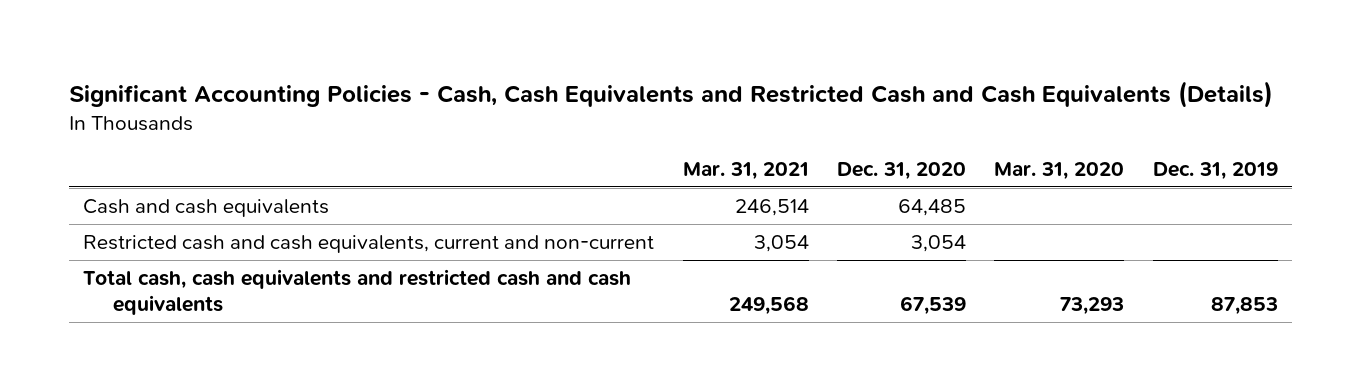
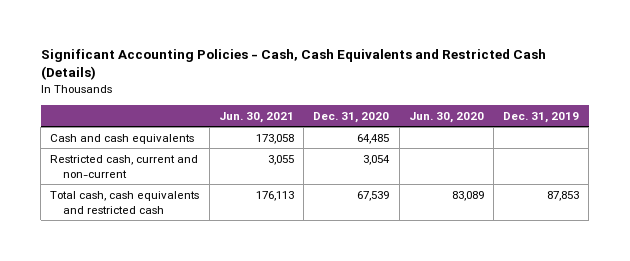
- Significant Accounting Policies - Cash, Cash Equivalents and Restricted Cash and Cash Equivalents (Details)
+ Significant Accounting Policies - Cash, Cash Equivalents and Restricted Cash (Details)
- | Mar. 31, 2021 | Dec. 31, 2020 | Mar. 31, 2020 | Dec. 31, 2019
+ | Jun. 30, 2021 | Dec. 31, 2020 | Jun. 30, 2020 | Dec. 31, 2019
- Restricted cash and cash equivalents, current and non-current | 3,054 | 3,054 | |
- Total cash, cash equivalents and restricted cash and cash equivalents | 249,568 | 67,539 | 73,293 | 87,853
+ Restricted cash, current and non-current | 3,055 | 3,054 | |
+ Total cash, cash equivalents and restricted cash | 176,113 | 67,539 | 83,089 | 87,853

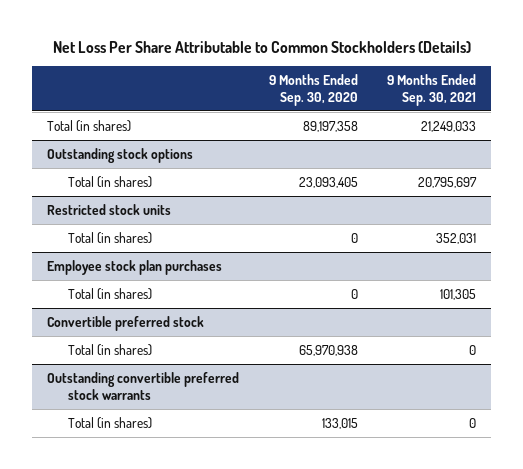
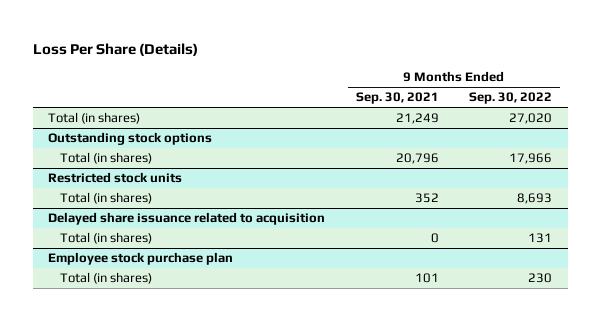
- Net Loss Per Share Attributable to Common Stockholders (Details)
+ Loss Per Share (Details)
- | 9 Months Ended Sep. 30, 2020 | 9 Months Ended Sep. 30, 2021
+ | 9 Months Ended Sep. 30, 2021 | 9 Months Ended Sep. 30, 2022
- Total (in shares) | 89,197,358 | 21,249,033
+ Total (in shares) | 21,249 | 27,020
@ Outstanding stock options
- Total (in shares) | 23,093,405 | 20,795,697
+ Total (in shares) | 20,796 | 17,966
@ Restricted stock units
- Total (in shares) | 0 | 352,031
- Employee stock plan purchases
- Total (in shares) | 0 | 101,305
- Convertible preferred stock
- Total (in shares) | 65,970,938 | 0
- Outstanding convertible preferred stock warrants
@ Restricted stock units
+ Total (in shares) | 352 | 8,693
+ Delayed share issuance related to acquisition
+ Employee stock purchase plan
+ Total (in shares) | 101 | 230

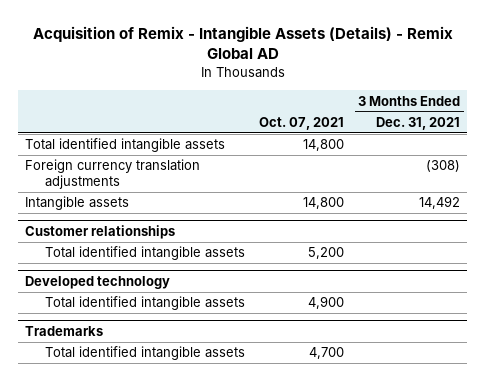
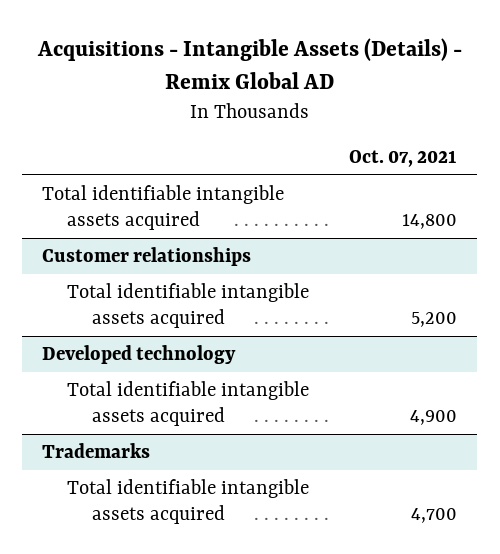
- Acquisition of Remix - Intangible Assets (Details) - Remix Global AD
+ Acquisitions - Intangible Assets (Details) - Remix Global AD
- | Oct. 07, 2021 | 3 Months Ended Dec. 31, 2021
+ | Oct. 07, 2021
- Total identified intangible assets | 14,800 |
- Foreign currency translation adjustments | | (308)
- Intangible assets | 14,800 | 14,492
+ Total identifiable intangible assets acquired | 14,800
@ Customer relationships
- Total identified intangible assets | 5,200 |
+ Total identifiable intangible assets acquired | 5,200
@ Developed technology
- Total identified intangible assets | 4,900 |
+ Total identifiable intangible assets acquired | 4,900
@ Trademarks
- Total identified intangible assets | 4,700 |
+ Total identifiable intangible assets acquired | 4,700

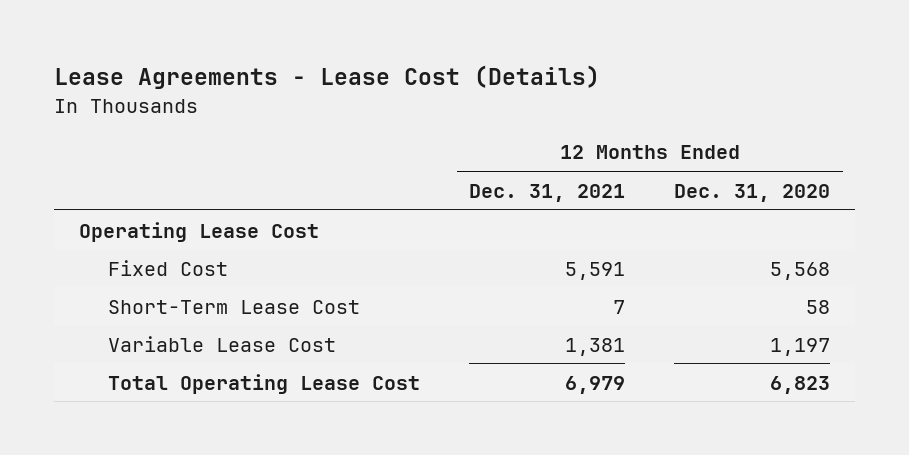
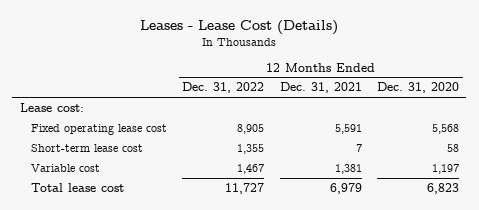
- Lease Agreements - Lease Cost (Details)
+ Leases - Lease Cost (Details)
- | 12 Months Ended Dec. 31, 2021 | 12 Months Ended Dec. 31, 2020
+ | 12 Months Ended Dec. 31, 2022 | 12 Months Ended Dec. 31, 2021 | 12 Months Ended Dec. 31, 2020
- Operating Lease Cost
- Fixed Cost | 5,591 | 5,568
- Short-Term Lease Cost | 7 | 58
- Variable Lease Cost | 1,381 | 1,197
- Total Operating Lease Cost | 6,979 | 6,823
+ Lease cost:
+ Fixed operating lease cost | 8,905 | 5,591 | 5,568
+ Short-term lease cost | 1,355 | 7 | 58
+ Variable cost | 1,467 | 1,381 | 1,197
+ Total lease cost | 11,727 | 6,979 | 6,823

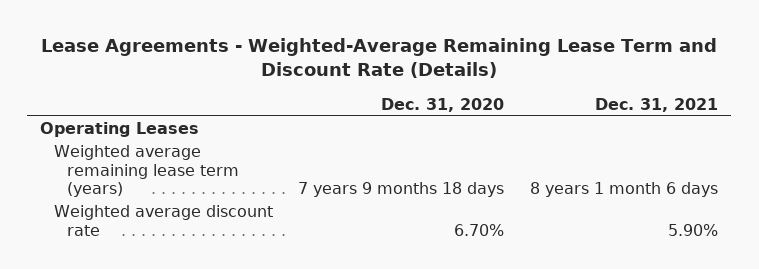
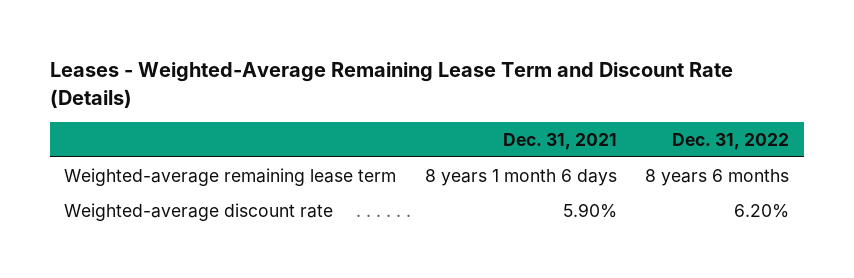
- Lease Agreements - Weighted-Average Remaining Lease Term and Discount Rate (Details)
+ Leases - Weighted-Average Remaining Lease Term and Discount Rate (Details)
- | Dec. 31, 2020 | Dec. 31, 2021
+ | Dec. 31, 2021 | Dec. 31, 2022
- Operating Leases
- Weighted average remaining lease term (years) | 7 years 9 months 18 days | 8 years 1 month 6 days
- Weighted average discount rate | 6.70% | 5.90%
+ Weighted-average remaining lease term | 8 years 1 month 6 days | 8 years 6 months
+ Weighted-average discount rate | 5.90% | 6.20%

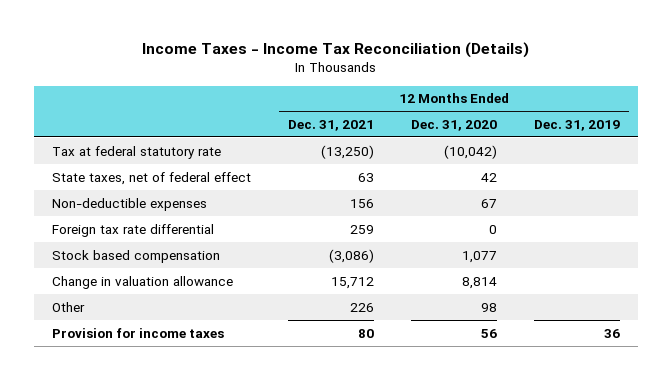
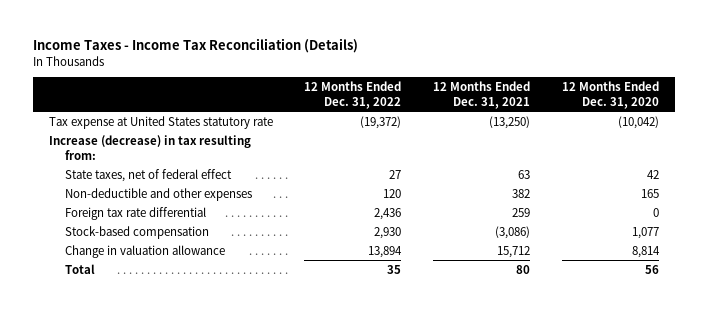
- | 12 Months Ended Dec. 31, 2021 | 12 Months Ended Dec. 31, 2020 | 12 Months Ended Dec. 31, 2019
+ | 12 Months Ended Dec. 31, 2022 | 12 Months Ended Dec. 31, 2021 | 12 Months Ended Dec. 31, 2020
- Tax at federal statutory rate | (13,250) | (10,042) |
+ Tax expense at United States statutory rate | (19,372) | (13,250) | (10,042)
+ Increase (decrease) in tax resulting from:
- Non-deductible expenses | 156 | 67 |
+ Non-deductible and other expenses | 120 | 382 | 165
- Stock based compensation | (3,086) | 1,077 |
+ Stock-based compensation | 2,930 | (3,086) | 1,077
- Other | 226 | 98 |
- Provision for income taxes | 80 | 56 | 36
+ Total | 35 | 80 | 56

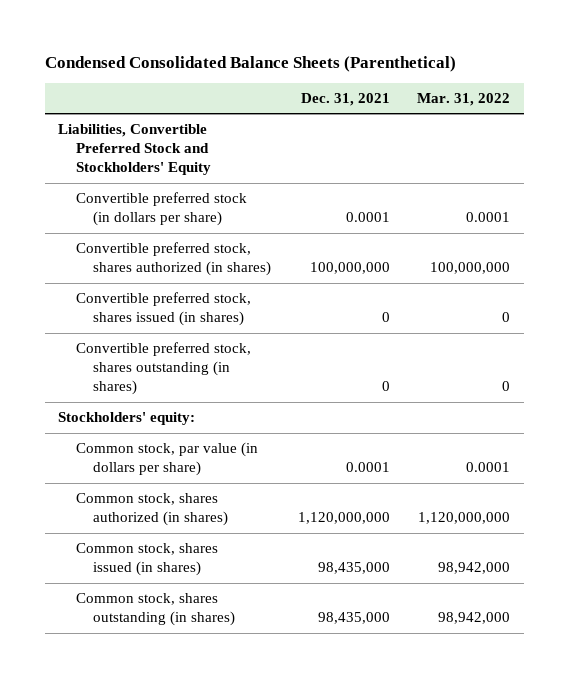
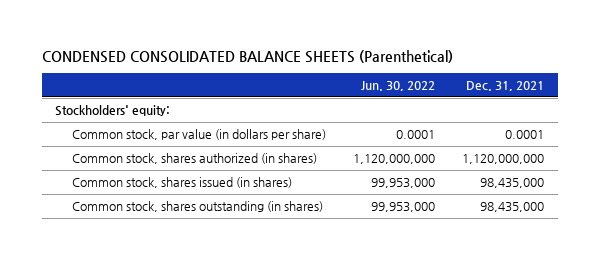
- Condensed Consolidated Balance Sheets (Parenthetical)
+ CONDENSED CONSOLIDATED BALANCE SHEETS (Parenthetical)
- | Dec. 31, 2021 | Mar. 31, 2022
+ | Jun. 30, 2022 | Dec. 31, 2021
- Liabilities, Convertible Preferred Stock and Stockholders' Equity
- Convertible preferred stock (in dollars per share) | 0.0001 | 0.0001
- Convertible preferred stock, shares authorized (in shares) | 100,000,000 | 100,000,000
- Convertible preferred stock, shares issued (in shares) | 0 | 0
- Convertible preferred stock, shares outstanding (in shares) | 0 | 0

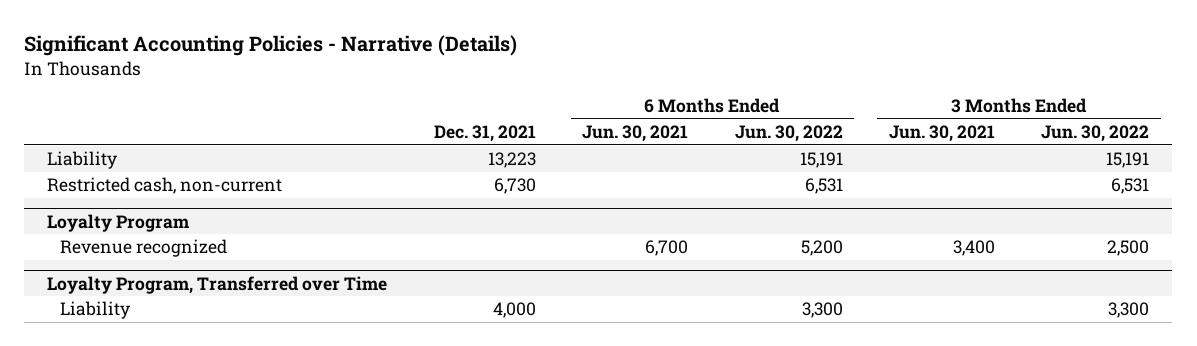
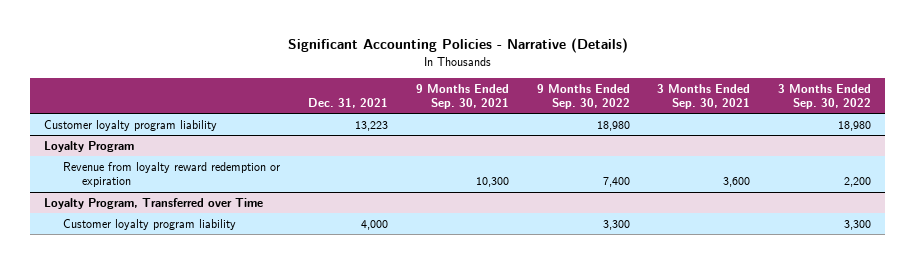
- | Dec. 31, 2021 | 6 Months Ended Jun. 30, 2021 | 6 Months Ended Jun. 30, 2022 | 3 Months Ended Jun. 30, 2021 | 3 Months Ended Jun. 30, 2022
+ | Dec. 31, 2021 | 9 Months Ended Sep. 30, 2021 | 9 Months Ended Sep. 30, 2022 | 3 Months Ended Sep. 30, 2021 | 3 Months Ended Sep. 30, 2022
- Liability | 13,223 | | 15,191 | | 15,191
- Restricted cash, non-current | 6,730 | | 6,531 | | 6,531
+ Customer loyalty program liability | 13,223 | | 18,980 | | 18,980
@ Loyalty Program
- Revenue recognized | | 6,700 | 5,200 | 3,400 | 2,500
+ Revenue from loyalty reward redemption or expiration | | 10,300 | 7,400 | 3,600 | 2,200
@ Loyalty Program, Transferred over Time
- Liability | 4,000 | | 3,300 | | 3,300
+ Customer loyalty program liability | 4,000 | | 3,300 | | 3,300

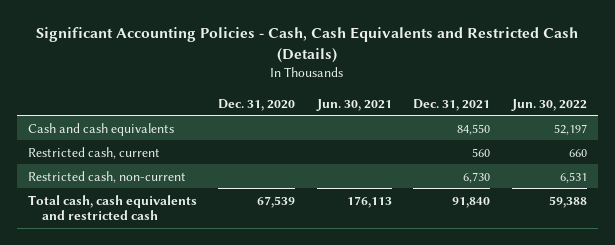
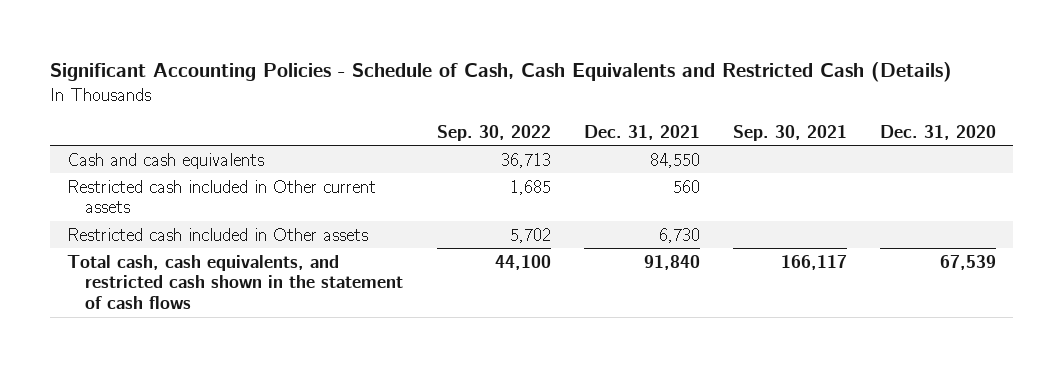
- Significant Accounting Policies - Cash, Cash Equivalents and Restricted Cash (Details)
+ Significant Accounting Policies - Schedule of Cash, Cash Equivalents and Restricted Cash (Details)
- | Dec. 31, 2020 | Jun. 30, 2021 | Dec. 31, 2021 | Jun. 30, 2022
+ | Sep. 30, 2022 | Dec. 31, 2021 | Sep. 30, 2021 | Dec. 31, 2020
- Restricted cash, current | | | 560 | 660
- Restricted cash, non-current | | | 6,730 | 6,531
- Total cash, cash equivalents and restricted cash | 67,539 | 176,113 | 91,840 | 59,388
+ Restricted cash included in Other current assets | 1,685 | 560 | |
+ Restricted cash included in Other assets | 5,702 | 6,730 | |
+ Total cash, cash equivalents, and restricted cash shown in the statement of cash flows | 44,100 | 91,840 | 166,117 | 67,539

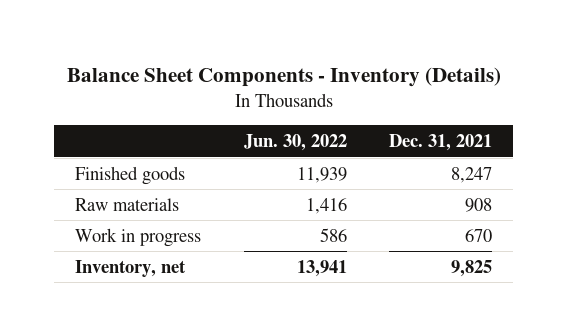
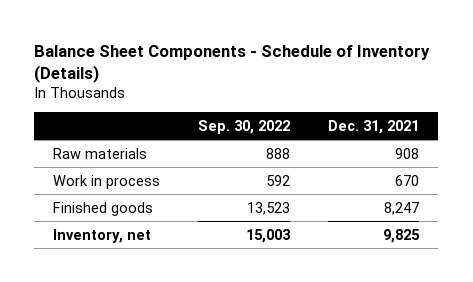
- Balance Sheet Components - Inventory (Details)
+ Balance Sheet Components - Schedule of Inventory (Details)
- | Jun. 30, 2022 | Dec. 31, 2021
+ | Sep. 30, 2022 | Dec. 31, 2021
- Work in progress | 586 | 670
+ Work in process | 592 | 670
moved down: Finished goods | 13,523 | 8,247

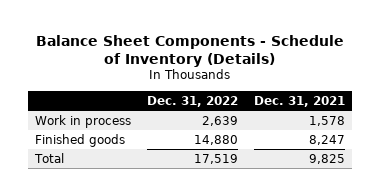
- | Sep. 30, 2022 | Dec. 31, 2021
+ | Dec. 31, 2022 | Dec. 31, 2021
- Raw materials | 888 | 908
- Work in process | 592 | 670
+ Work in process | 2,639 | 1,578
- Inventory, net | 15,003 | 9,825
+ Total | 17,519 | 9,825

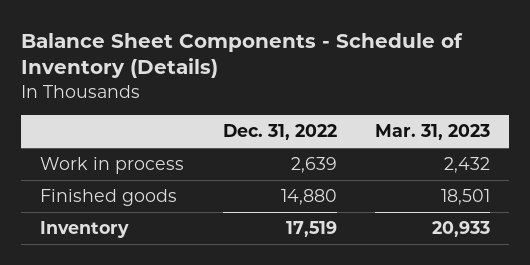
- | Dec. 31, 2022 | Dec. 31, 2021
+ | Dec. 31, 2022 | Mar. 31, 2023
- Total | 17,519 | 9,825
+ Inventory | 17,519 | 20,933

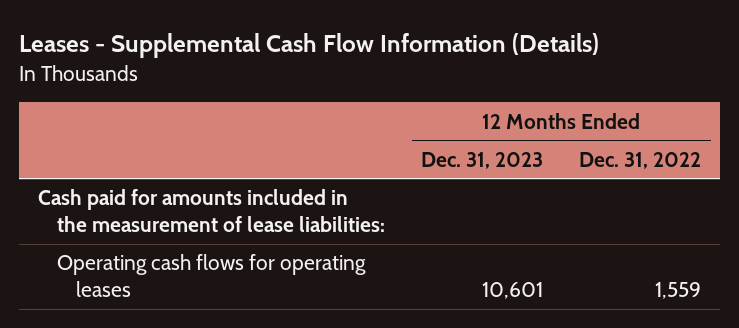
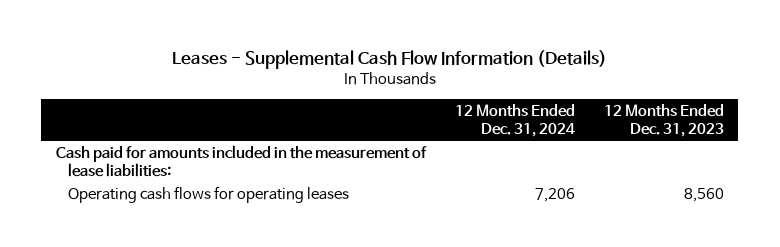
- | 12 Months Ended Dec. 31, 2023 | 12 Months Ended Dec. 31, 2022
+ | 12 Months Ended Dec. 31, 2024 | 12 Months Ended Dec. 31, 2023
- Operating cash flows for operating leases | 10,601 | 1,559
+ Operating cash flows for operating leases | 7,206 | 8,560

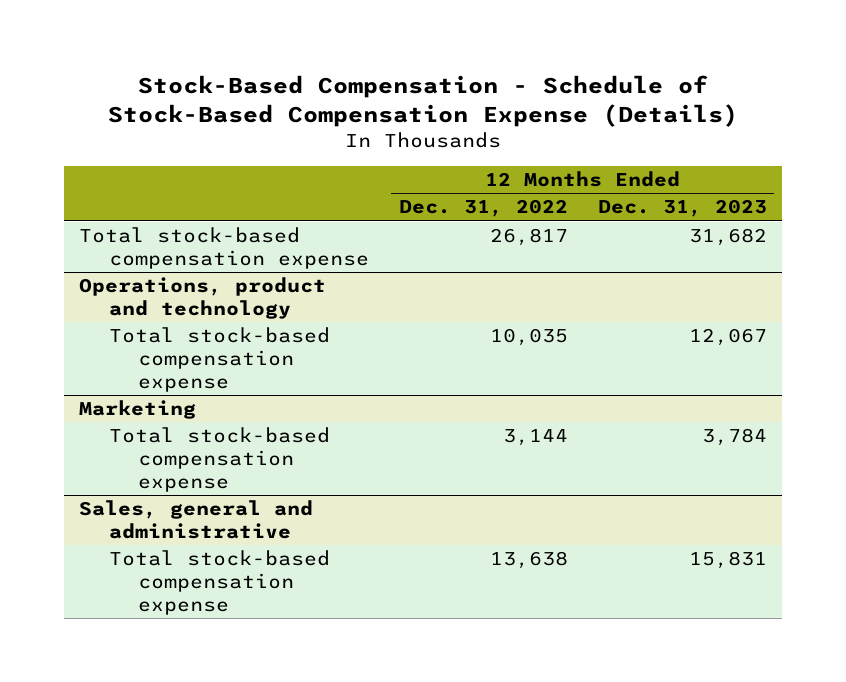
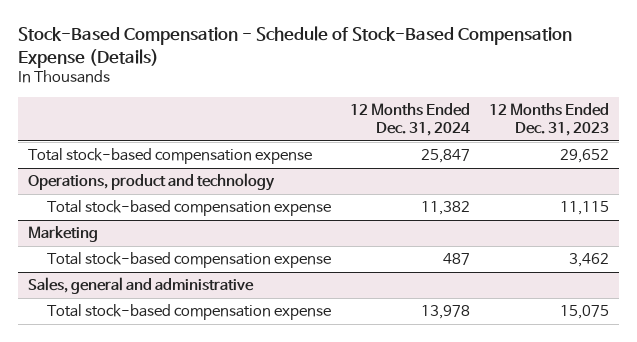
- | 12 Months Ended Dec. 31, 2022 | 12 Months Ended Dec. 31, 2023
+ | 12 Months Ended Dec. 31, 2024 | 12 Months Ended Dec. 31, 2023
- Total stock-based compensation expense | 26,817 | 31,682
+ Total stock-based compensation expense | 25,847 | 29,652
@ Operations, product and technology
- Total stock-based compensation expense | 10,035 | 12,067
+ Total stock-based compensation expense | 11,382 | 11,115
@ Marketing
- Total stock-based compensation expense | 3,144 | 3,784
+ Total stock-based compensation expense | 487 | 3,462
@ Sales, general and administrative
- Total stock-based compensation expense | 13,638 | 15,831
+ Total stock-based compensation expense | 13,978 | 15,075

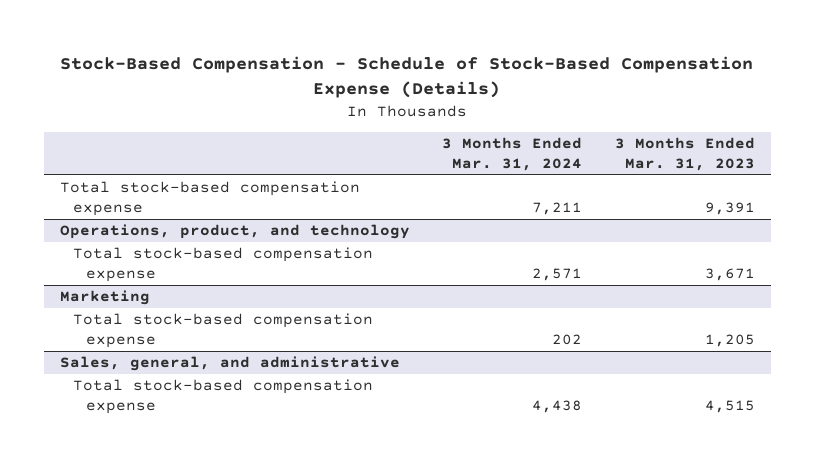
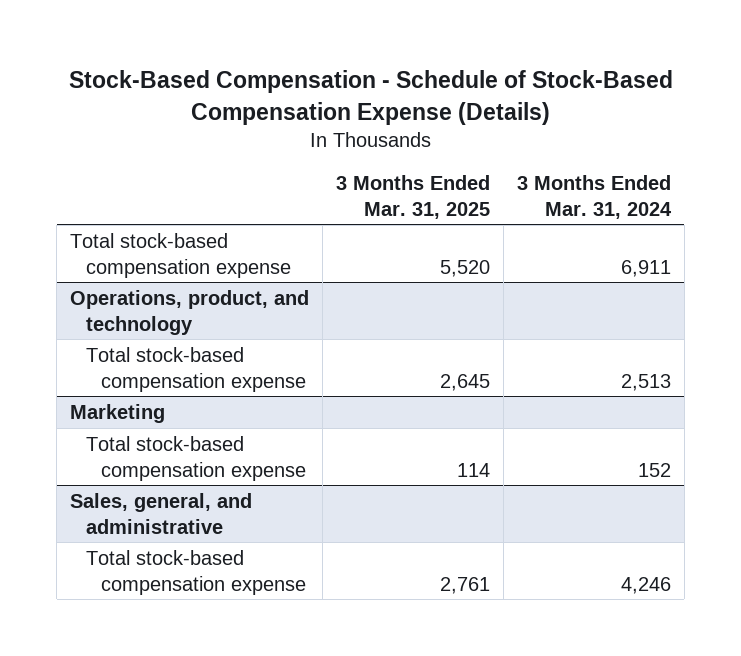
- | 3 Months Ended Mar. 31, 2024 | 3 Months Ended Mar. 31, 2023
+ | 3 Months Ended Mar. 31, 2025 | 3 Months Ended Mar. 31, 2024
- Total stock-based compensation expense | 7,211 | 9,391
+ Total stock-based compensation expense | 5,520 | 6,911
@ Operations, product, and technology
- Total stock-based compensation expense | 2,571 | 3,671
+ Total stock-based compensation expense | 2,645 | 2,513
@ Marketing
- Total stock-based compensation expense | 202 | 1,205
+ Total stock-based compensation expense | 114 | 152
@ Sales, general, and administrative
- Total stock-based compensation expense | 4,438 | 4,515
+ Total stock-based compensation expense | 2,761 | 4,246

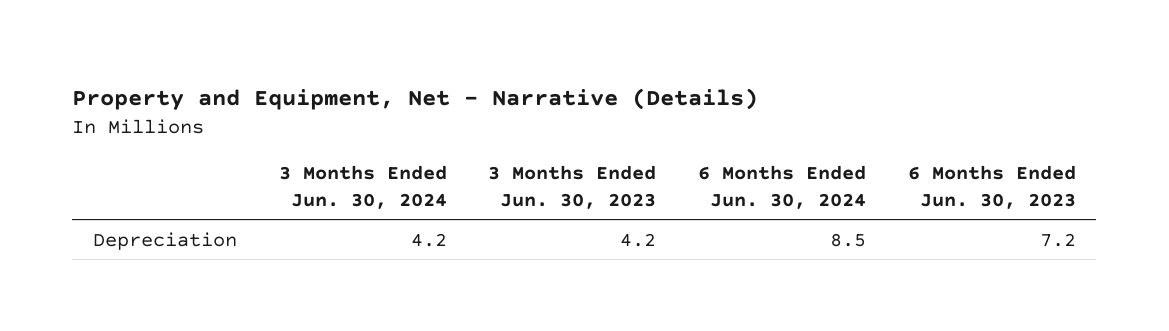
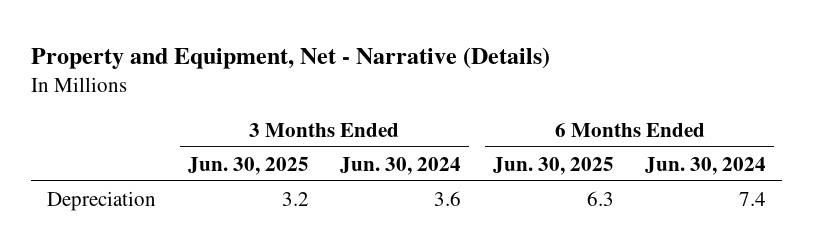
- | 3 Months Ended Jun. 30, 2024 | 3 Months Ended Jun. 30, 2023 | 6 Months Ended Jun. 30, 2024 | 6 Months Ended Jun. 30, 2023
+ | 3 Months Ended Jun. 30, 2025 | 3 Months Ended Jun. 30, 2024 | 6 Months Ended Jun. 30, 2025 | 6 Months Ended Jun. 30, 2024
- Depreciation | 4.2 | 4.2 | 8.5 | 7.2
+ Depreciation | 3.2 | 3.6 | 6.3 | 7.4

